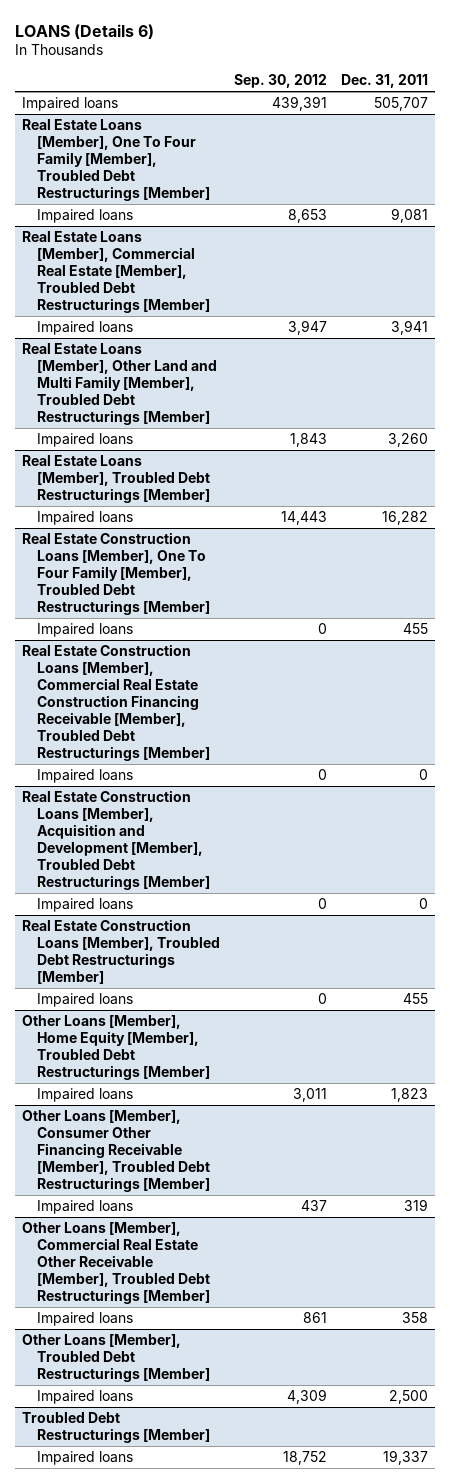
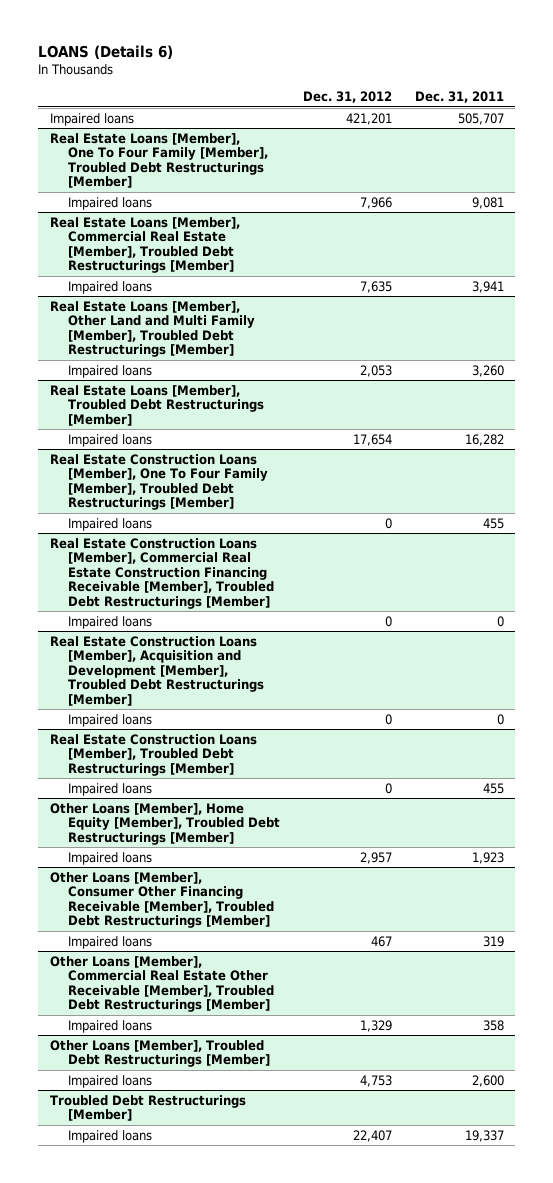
- | Sep. 30, 2012 | Dec. 31, 2011
+ | Dec. 31, 2012 | Dec. 31, 2011
@ Other Loans [Member], Home Equity [Member], Troubled Debt Restructurings [Member]
- Impaired loans | 3,011 | 1,823
+ Impaired loans | 2,957 | 1,923
@ Other Loans [Member], Troubled Debt Restructurings [Member]
- Impaired loans | 4,309 | 2,500
+ Impaired loans | 4,753 | 2,600

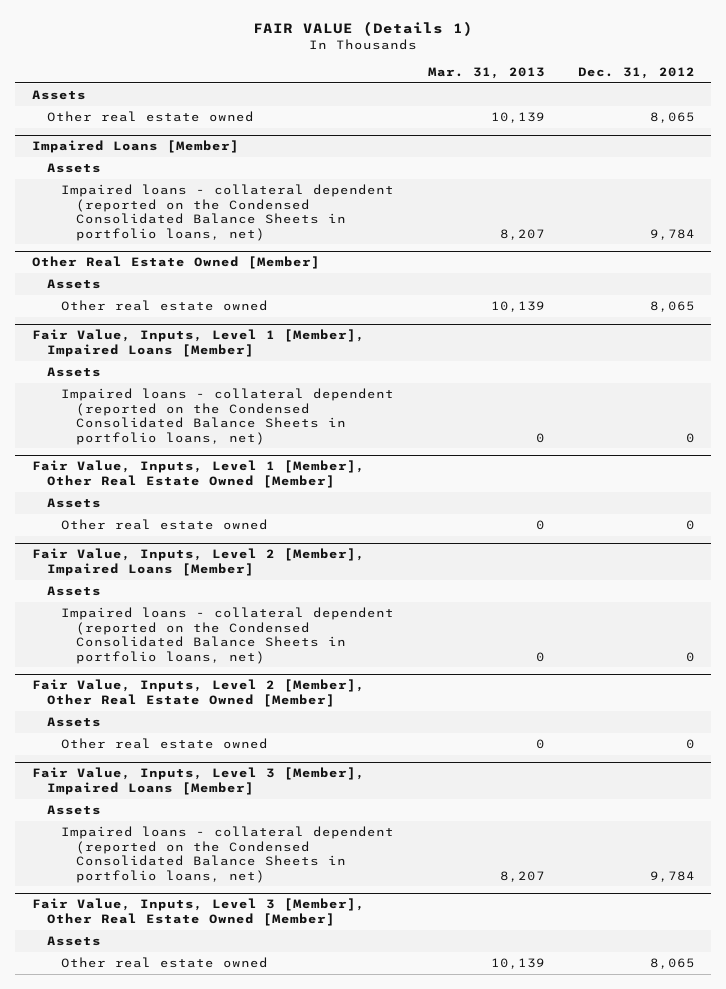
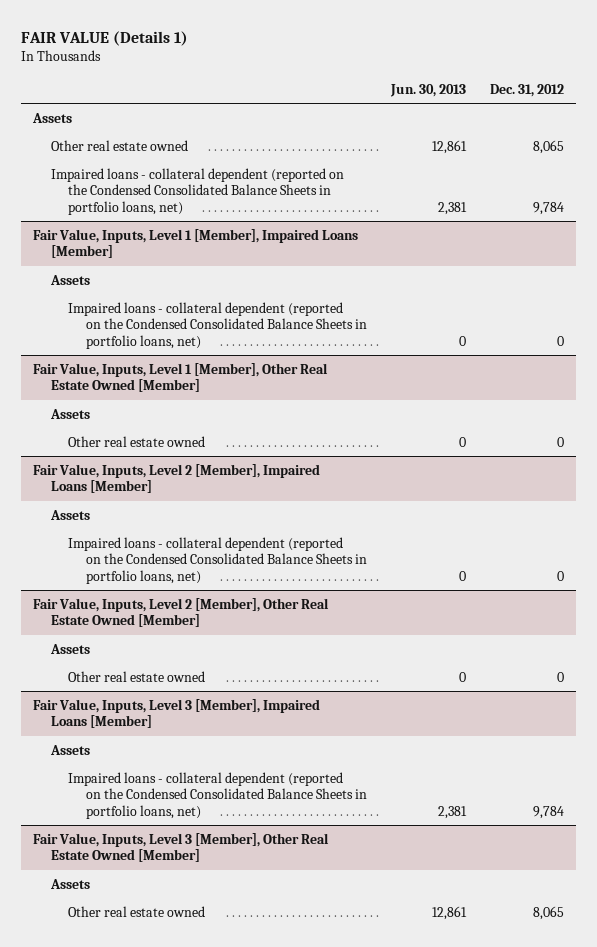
- | Mar. 31, 2013 | Dec. 31, 2012
+ | Jun. 30, 2013 | Dec. 31, 2012
- Impaired Loans [Member]
- Assets
- Other Real Estate Owned [Member]
- Assets
- Other real estate owned | 10,139 | 8,065

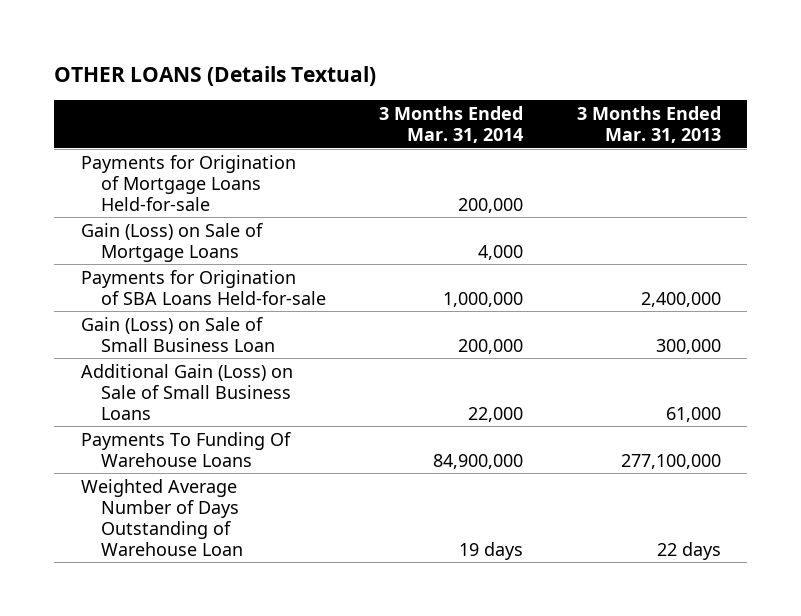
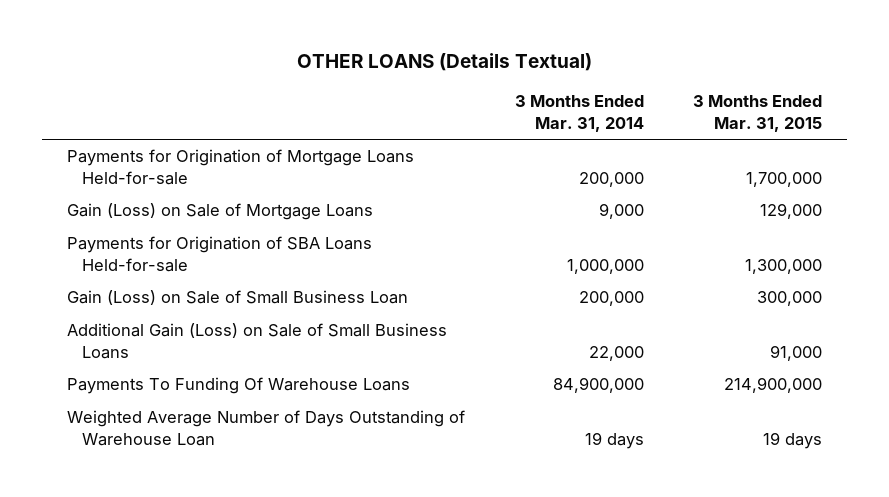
- | 3 Months Ended Mar. 31, 2014 | 3 Months Ended Mar. 31, 2013
+ | 3 Months Ended Mar. 31, 2014 | 3 Months Ended Mar. 31, 2015
- Gain (Loss) on Sale of Mortgage Loans | 4,000 |
+ Gain (Loss) on Sale of Mortgage Loans | 9,000 | 129,000

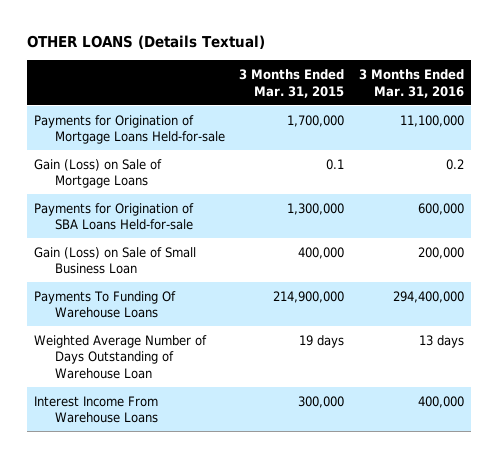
- | 3 Months Ended Mar. 31, 2014 | 3 Months Ended Mar. 31, 2015
+ | 3 Months Ended Mar. 31, 2015 | 3 Months Ended Mar. 31, 2016
- Gain (Loss) on Sale of Mortgage Loans | 9,000 | 129,000
+ Gain (Loss) on Sale of Mortgage Loans | 0.1 | 0.2
- Gain (Loss) on Sale of Small Business Loan | 200,000 | 300,000
- Additional Gain (Loss) on Sale of Small Business Loans | 22,000 | 91,000
+ Gain (Loss) on Sale of Small Business Loan | 400,000 | 200,000
+ Interest Income From Warehouse Loans | 300,000 | 400,000

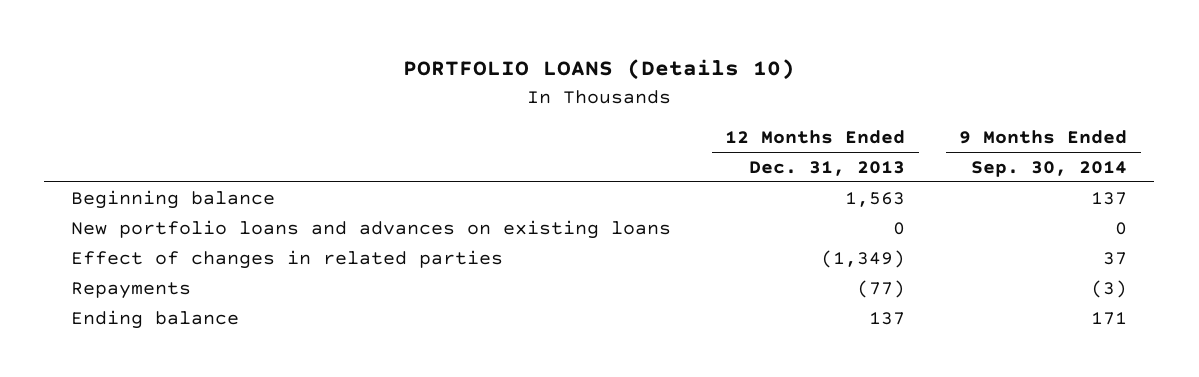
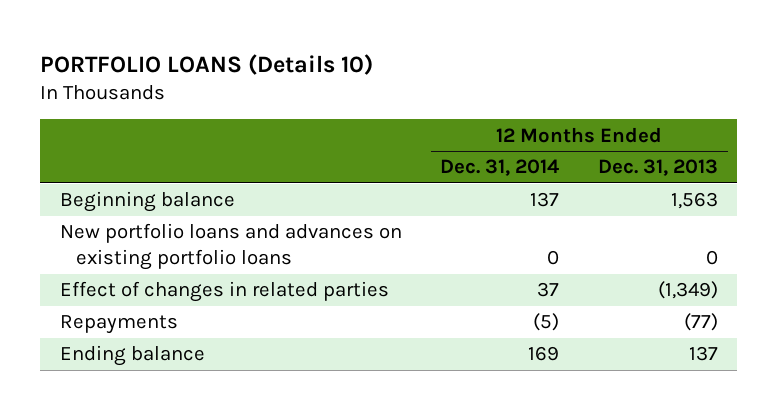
- | 12 Months Ended Dec. 31, 2013 | 9 Months Ended Sep. 30, 2014
+ | 12 Months Ended Dec. 31, 2014 | 12 Months Ended Dec. 31, 2013
- New portfolio loans and advances on existing loans | 0 | 0
+ New portfolio loans and advances on existing portfolio loans | 0 | 0

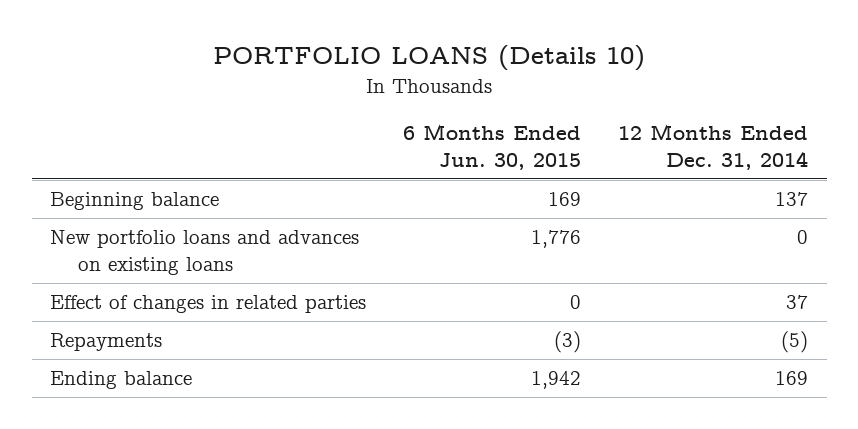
- | 12 Months Ended Dec. 31, 2014 | 12 Months Ended Dec. 31, 2013
+ | 6 Months Ended Jun. 30, 2015 | 12 Months Ended Dec. 31, 2014
- New portfolio loans and advances on existing portfolio loans | 0 | 0
+ New portfolio loans and advances on existing loans | 1,776 | 0

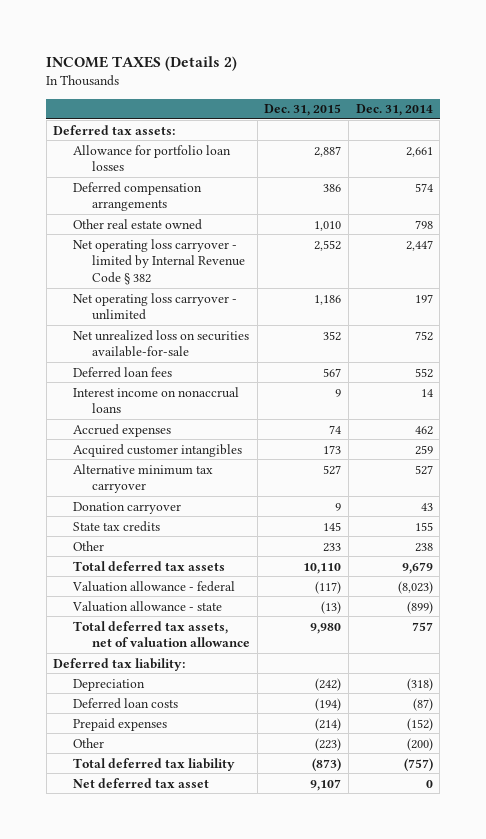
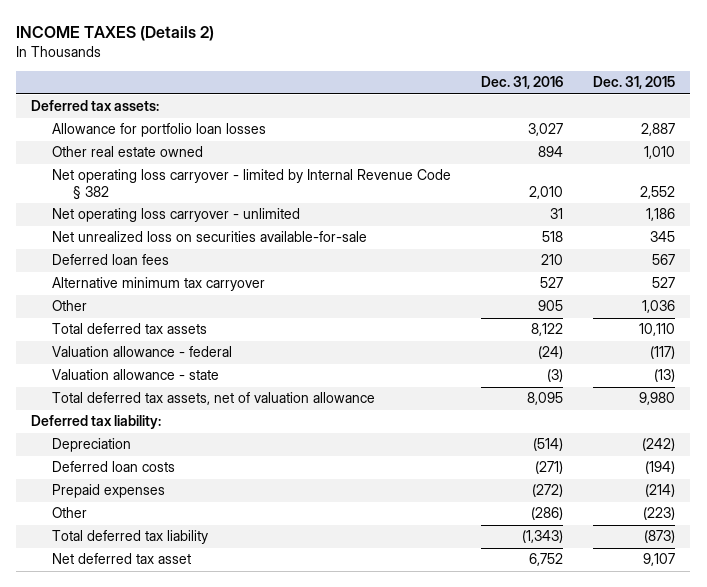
- | Dec. 31, 2015 | Dec. 31, 2014
+ | Dec. 31, 2016 | Dec. 31, 2015
- Deferred compensation arrangements | 386 | 574
- Net unrealized loss on securities available-for-sale | 352 | 752
+ Net unrealized loss on securities available-for-sale | 518 | 345
- Interest income on nonaccrual loans | 9 | 14
- Accrued expenses | 74 | 462
- Acquired customer intangibles | 173 | 259
- Donation carryover | 9 | 43
- State tax credits | 145 | 155
- Other | 233 | 238
+ Other | 905 | 1,036

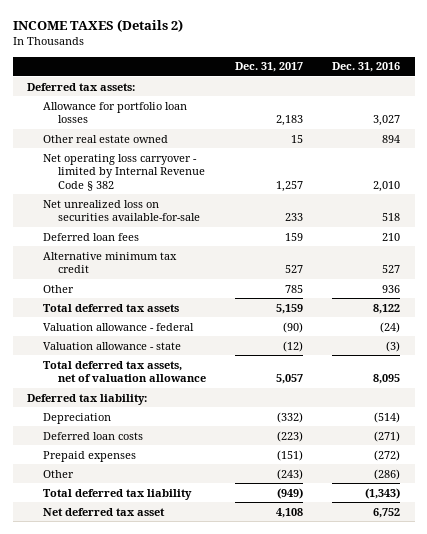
- | Dec. 31, 2016 | Dec. 31, 2015
+ | Dec. 31, 2017 | Dec. 31, 2016
- Net operating loss carryover - unlimited | 31 | 1,186
- Alternative minimum tax carryover | 527 | 527
- Other | 905 | 1,036
+ Alternative minimum tax credit | 527 | 527
+ Other | 785 | 936

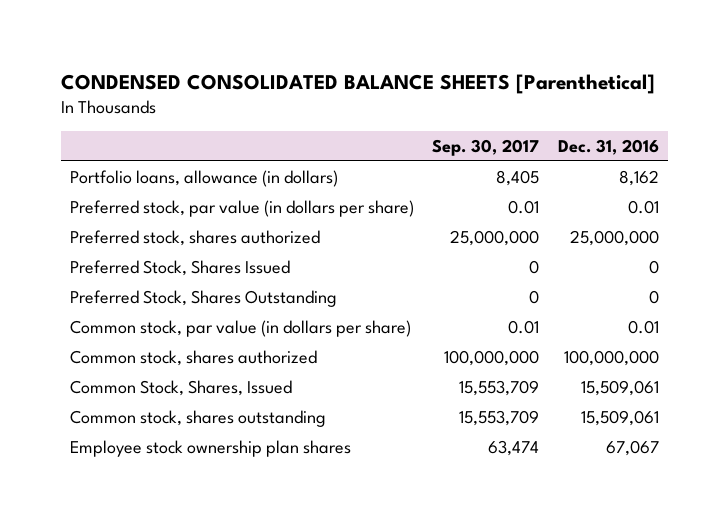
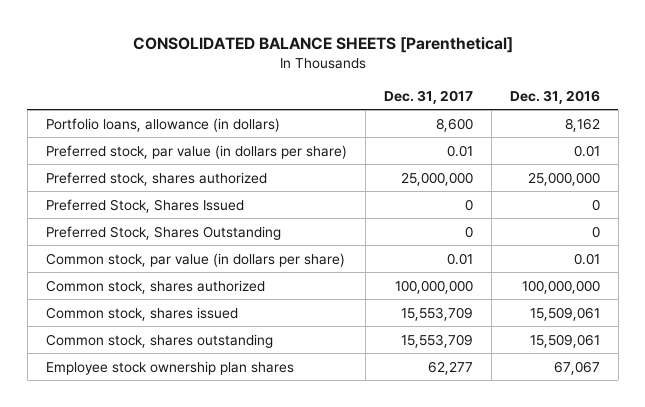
- CONDENSED CONSOLIDATED BALANCE SHEETS [Parenthetical]
+ CONSOLIDATED BALANCE SHEETS [Parenthetical]
- | Sep. 30, 2017 | Dec. 31, 2016
+ | Dec. 31, 2017 | Dec. 31, 2016
- Common Stock, Shares, Issued | 15,553,709 | 15,509,061
+ Common stock, shares issued | 15,553,709 | 15,509,061

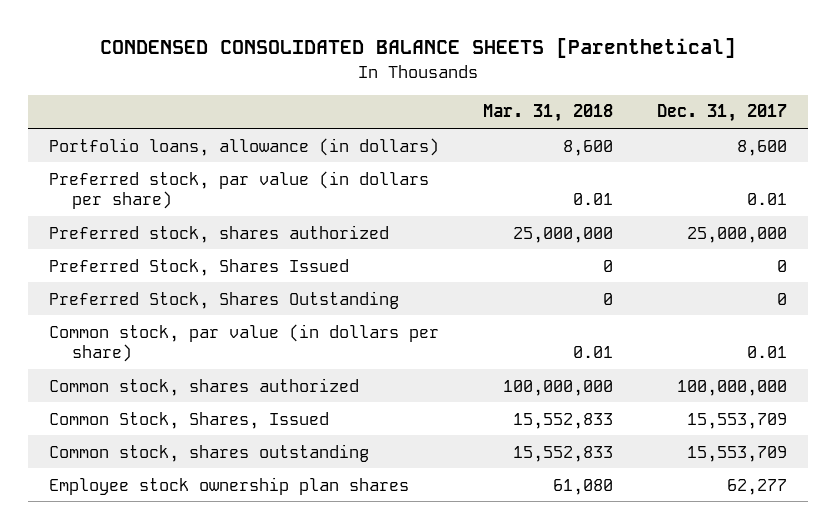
- CONSOLIDATED BALANCE SHEETS [Parenthetical]
+ CONDENSED CONSOLIDATED BALANCE SHEETS [Parenthetical]
- | Dec. 31, 2017 | Dec. 31, 2016
+ | Mar. 31, 2018 | Dec. 31, 2017
- Common stock, shares issued | 15,553,709 | 15,509,061
+ Common Stock, Shares, Issued | 15,552,833 | 15,553,709

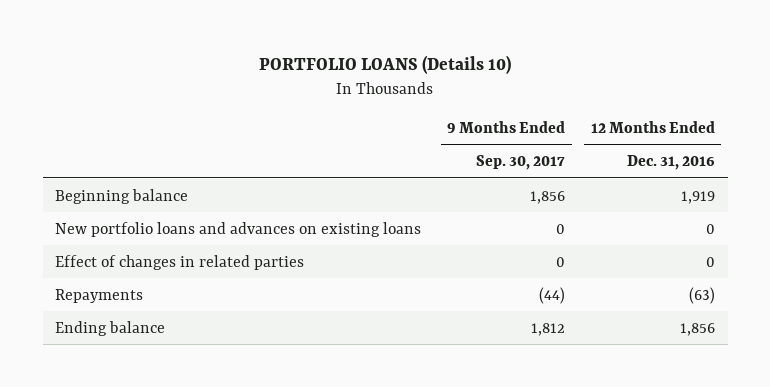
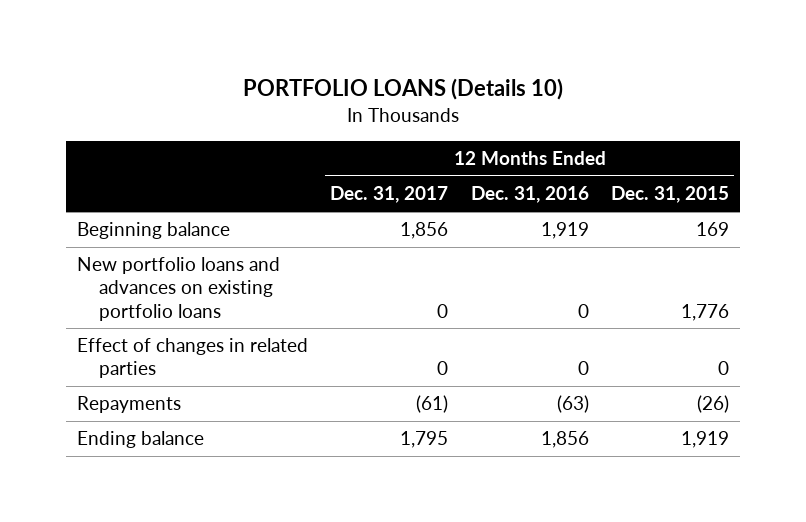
- | 9 Months Ended Sep. 30, 2017 | 12 Months Ended Dec. 31, 2016
+ | 12 Months Ended Dec. 31, 2017 | 12 Months Ended Dec. 31, 2016 | 12 Months Ended Dec. 31, 2015
- New portfolio loans and advances on existing loans | 0 | 0
+ New portfolio loans and advances on existing portfolio loans | 0 | 0 | 1,776

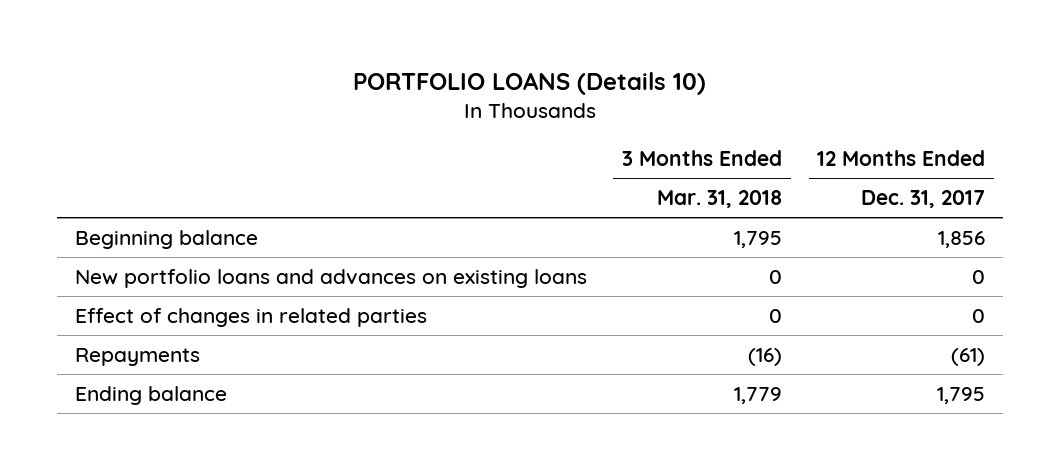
- | 12 Months Ended Dec. 31, 2017 | 12 Months Ended Dec. 31, 2016 | 12 Months Ended Dec. 31, 2015
+ | 3 Months Ended Mar. 31, 2018 | 12 Months Ended Dec. 31, 2017
- New portfolio loans and advances on existing portfolio loans | 0 | 0 | 1,776
+ New portfolio loans and advances on existing loans | 0 | 0

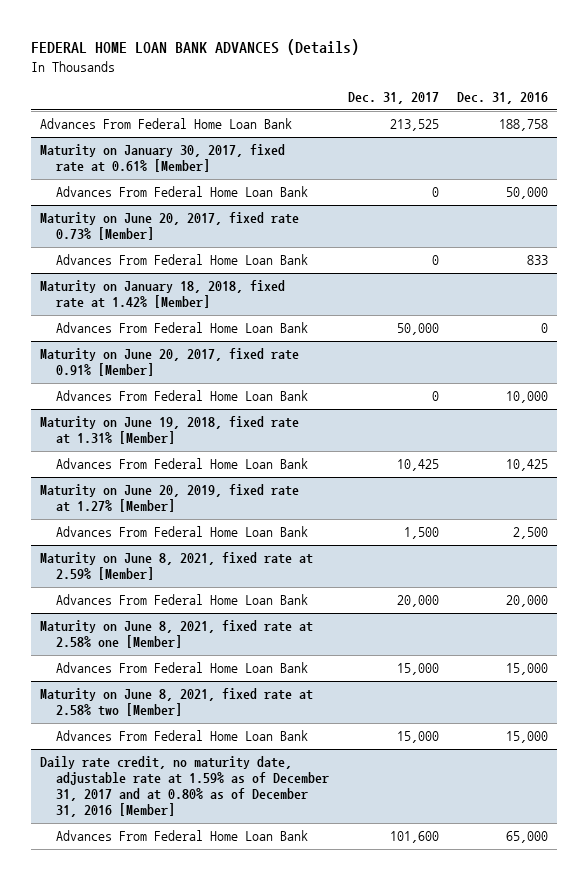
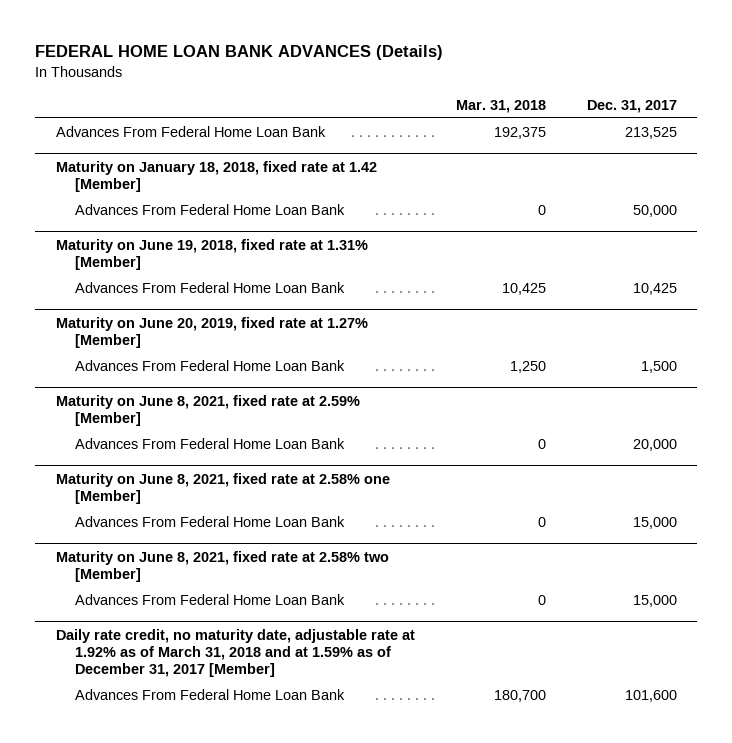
- | Dec. 31, 2017 | Dec. 31, 2016
+ | Mar. 31, 2018 | Dec. 31, 2017
- Maturity on January 30, 2017, fixed rate at 0.61% [Member]
- Advances From Federal Home Loan Bank | 0 | 50,000
- Maturity on June 20, 2017, fixed rate 0.73% [Member]
- Advances From Federal Home Loan Bank | 0 | 833
- Maturity on January 18, 2018, fixed rate at 1.42% [Member]
+ Maturity on January 18, 2018, fixed rate at 1.42 [Member]
- Maturity on June 20, 2017, fixed rate 0.91% [Member]
- Advances From Federal Home Loan Bank | 0 | 10,000
- Daily rate credit, no maturity date, adjustable rate at 1.59% as of December 31, 2017 and at 0.80% as of December 31, 2016 [Member]
+ Daily rate credit, no maturity date, adjustable rate at 1.92% as of March 31, 2018 and at 1.59% as of December 31, 2017 [Member]

